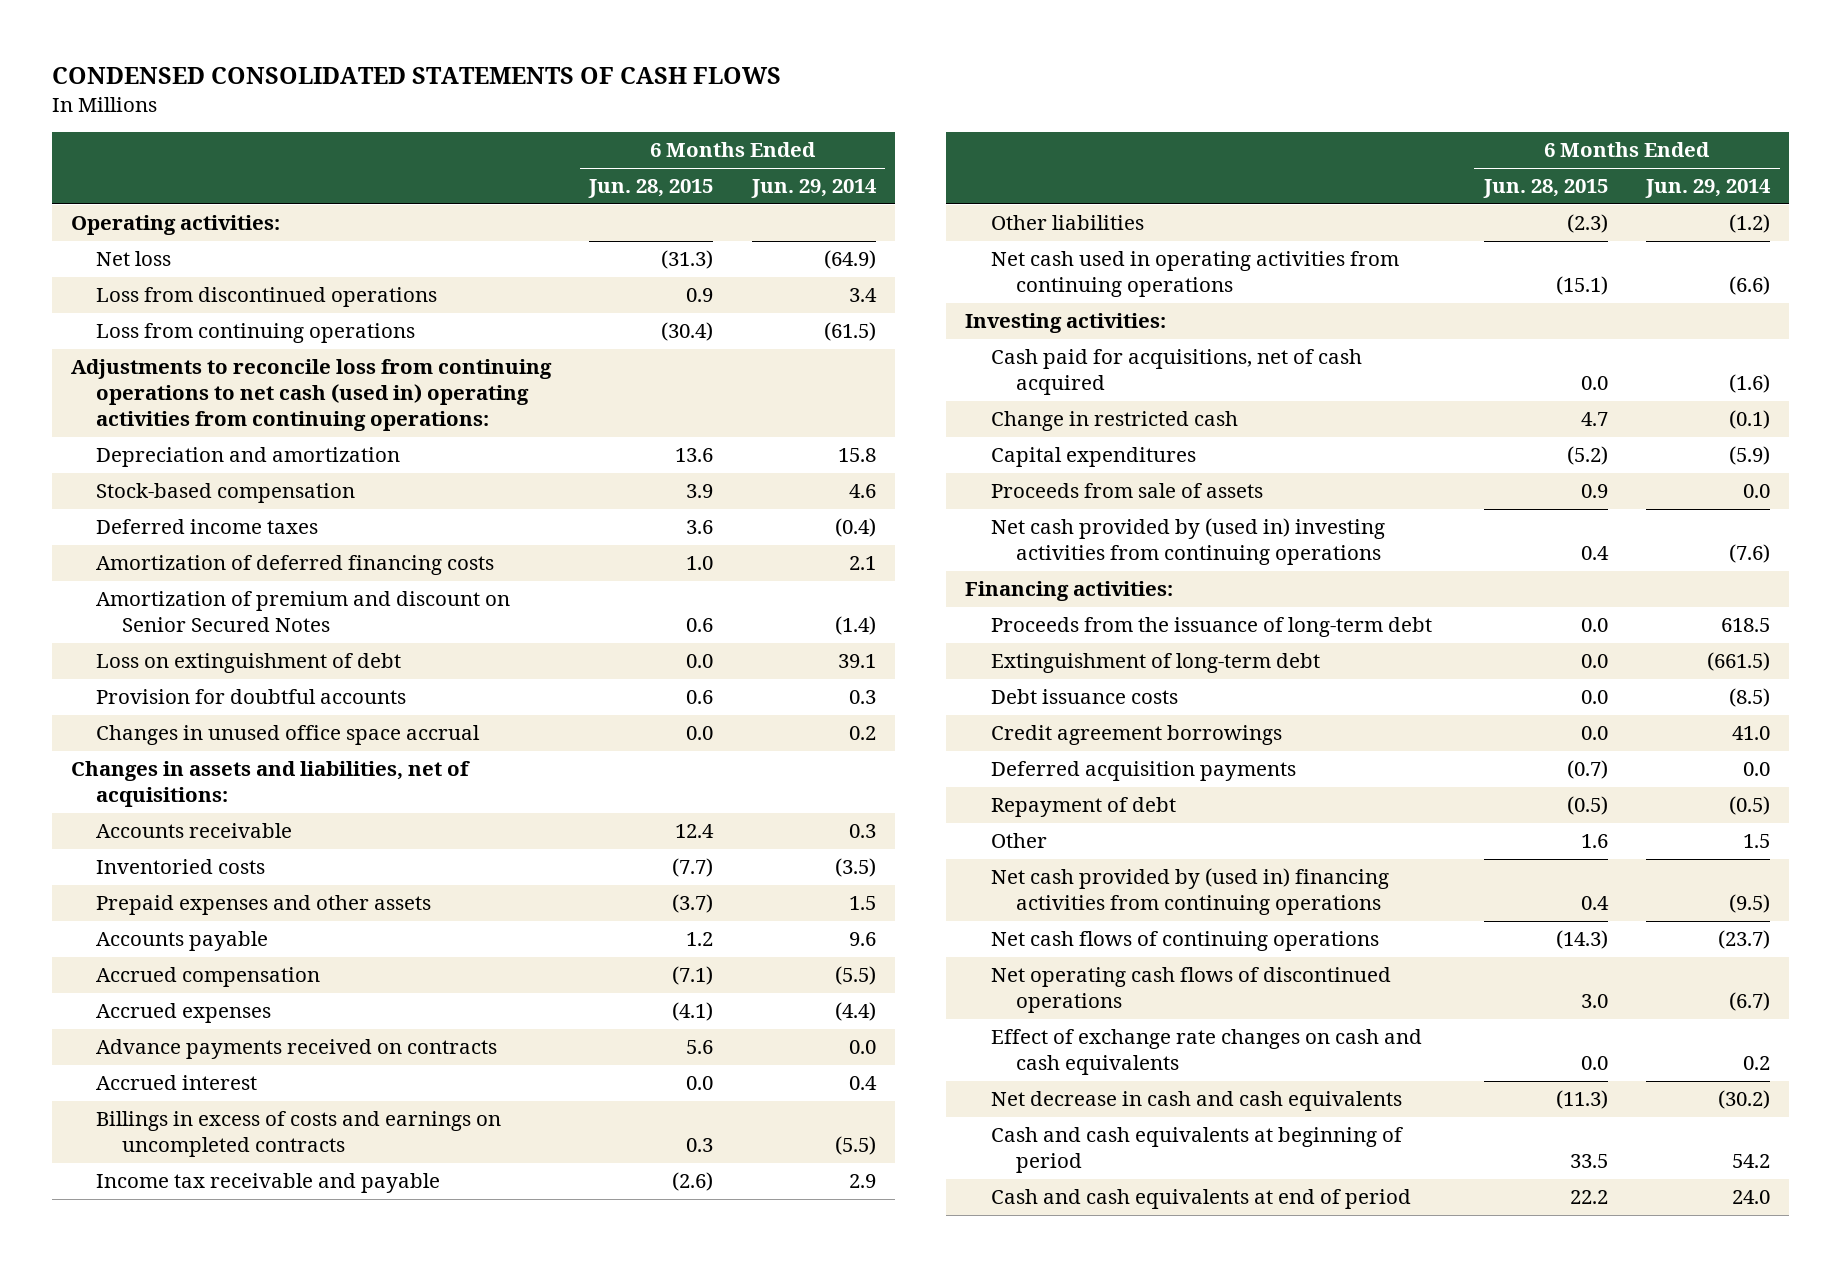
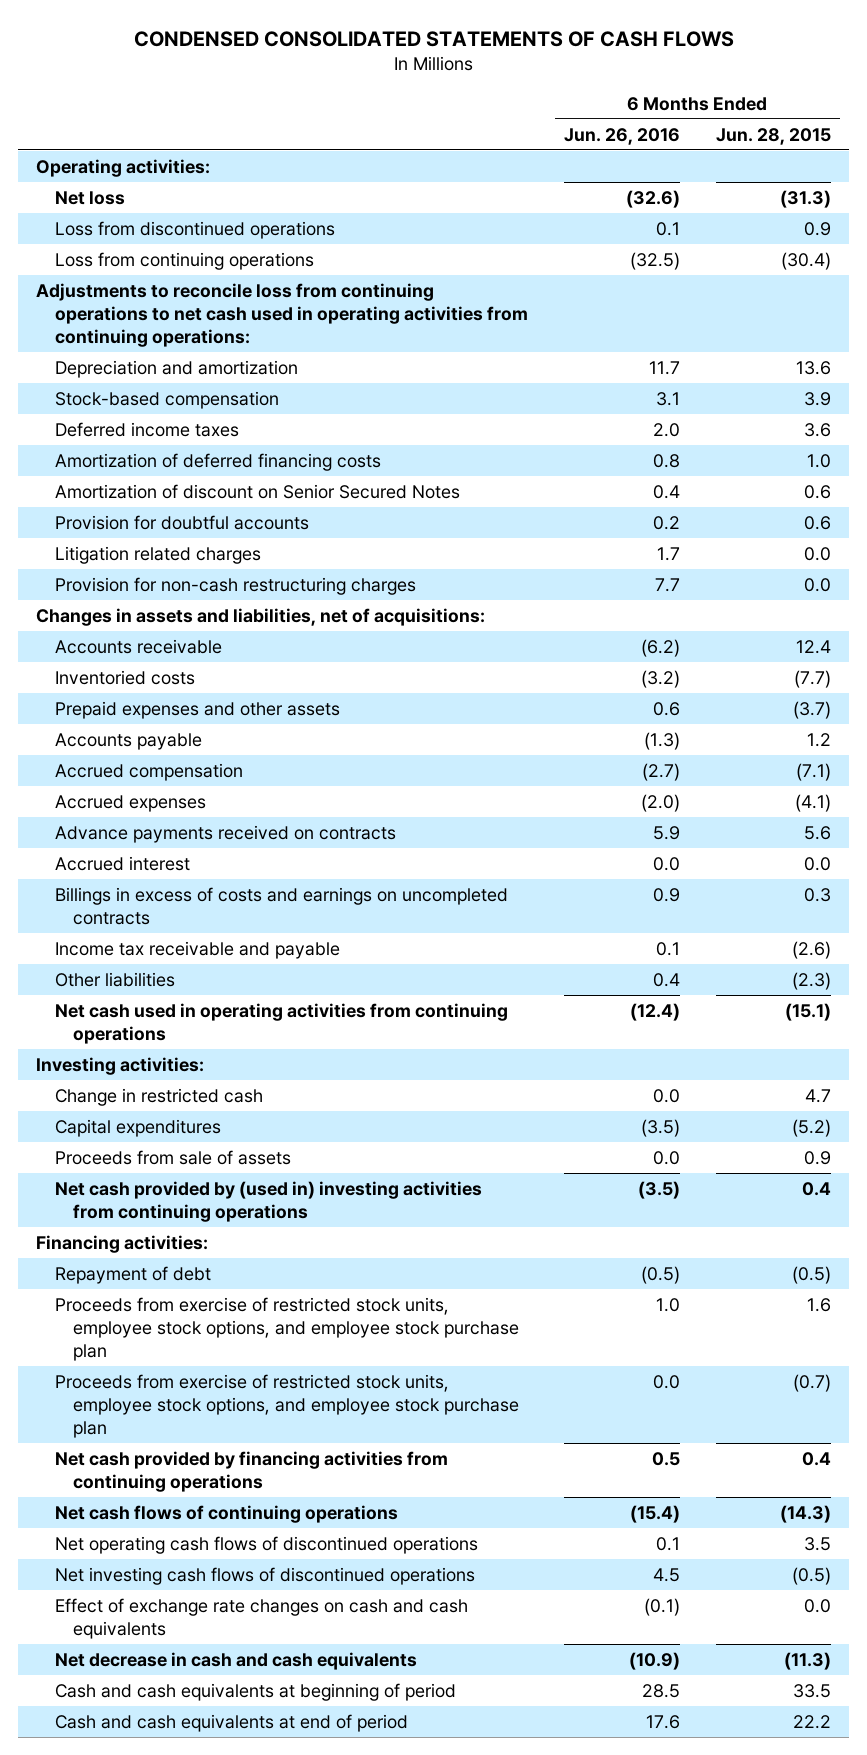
- | 6 Months Ended Jun. 28, 2015 | 6 Months Ended Jun. 29, 2014
+ | 6 Months Ended Jun. 26, 2016 | 6 Months Ended Jun. 28, 2015
- Adjustments to reconcile loss from continuing operations to net cash (used in) operating activities from continuing operations:
+ Adjustments to reconcile loss from continuing operations to net cash used in operating activities from continuing operations:
- Amortization of premium and discount on Senior Secured Notes | 0.6 | (1.4)
- Loss on extinguishment of debt | 0.0 | 39.1
+ Amortization of discount on Senior Secured Notes | 0.4 | 0.6
- Changes in unused office space accrual | 0.0 | 0.2
+ Litigation related charges | 1.7 | 0.0
+ Provision for non-cash restructuring charges | 7.7 | 0.0
- Cash paid for acquisitions, net of cash acquired | 0.0 | (1.6)
- Proceeds from the issuance of long-term debt | 0.0 | 618.5
- Extinguishment of long-term debt | 0.0 | (661.5)
- Debt issuance costs | 0.0 | (8.5)
- Credit agreement borrowings | 0.0 | 41.0
- Deferred acquisition payments | (0.7) | 0.0
- Other | 1.6 | 1.5
- Net cash provided by (used in) financing activities from continuing operations | 0.4 | (9.5)
+ Proceeds from exercise of restricted stock units, employee stock options, and employee stock purchase plan | 1.0 | 1.6
+ Proceeds from exercise of restricted stock units, employee stock options, and employee stock purchase plan | 0.0 | (0.7)
+ Net cash provided by financing activities from continuing operations | 0.5 | 0.4
- Net operating cash flows of discontinued operations | 3.0 | (6.7)
+ Net operating cash flows of discontinued operations | 0.1 | 3.5
+ Net investing cash flows of discontinued operations | 4.5 | (0.5)

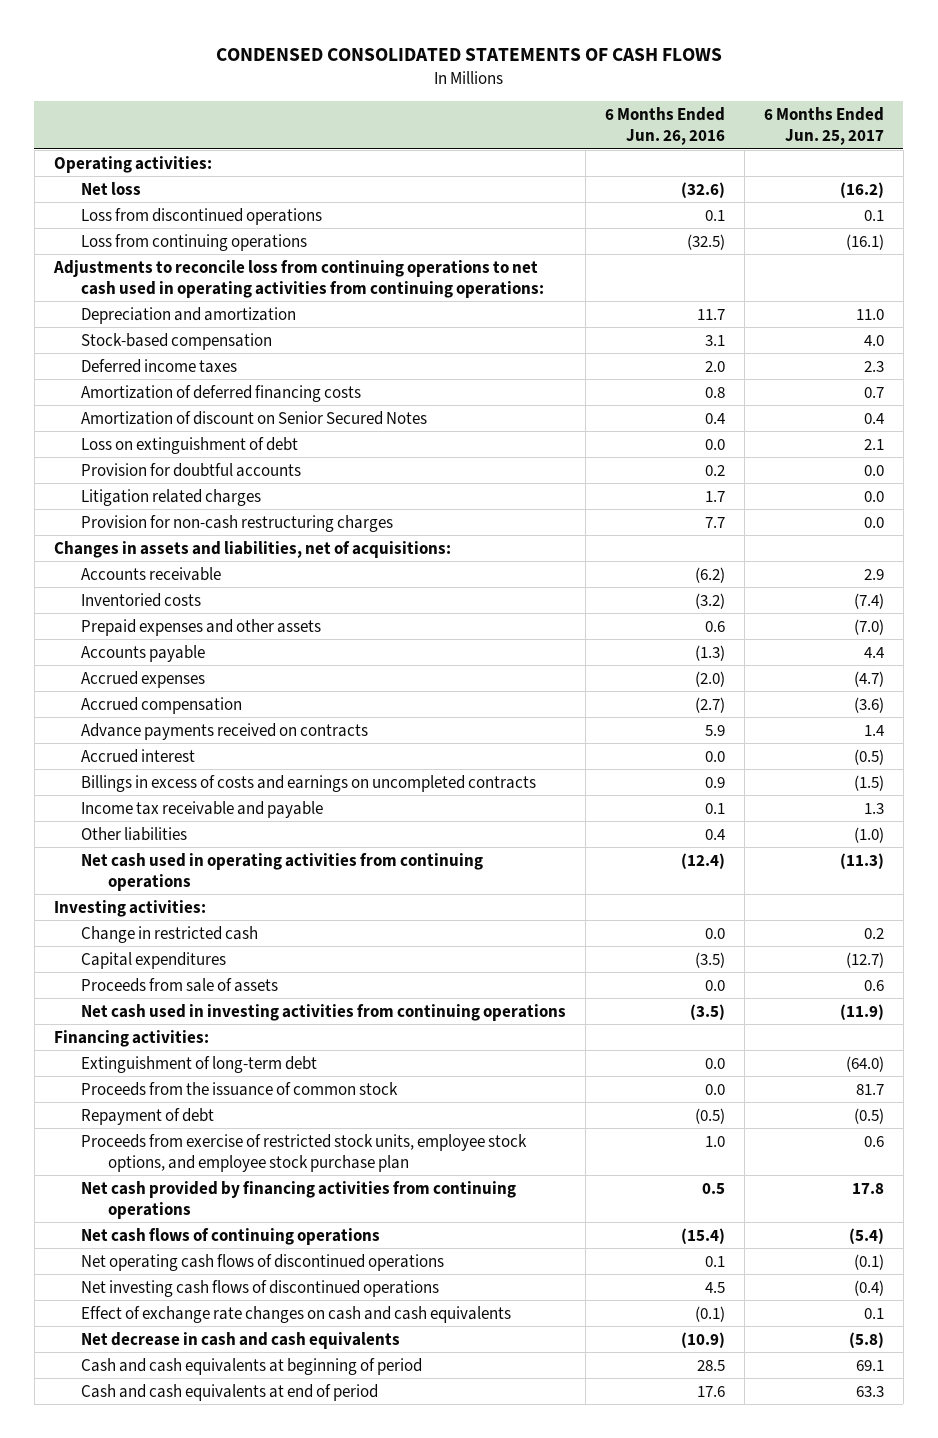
- | 6 Months Ended Jun. 26, 2016 | 6 Months Ended Jun. 28, 2015
+ | 6 Months Ended Jun. 26, 2016 | 6 Months Ended Jun. 25, 2017
+ Loss on extinguishment of debt | 0.0 | 2.1
moved down: Accrued compensation | (2.7) | (3.6)
- Net cash provided by (used in) investing activities from continuing operations | (3.5) | 0.4
+ Net cash used in investing activities from continuing operations | (3.5) | (11.9)
+ Extinguishment of long-term debt | 0.0 | (64.0)
+ Proceeds from the issuance of common stock | 0.0 | 81.7
- Proceeds from exercise of restricted stock units, employee stock options, and employee stock purchase plan | 0.0 | (0.7)

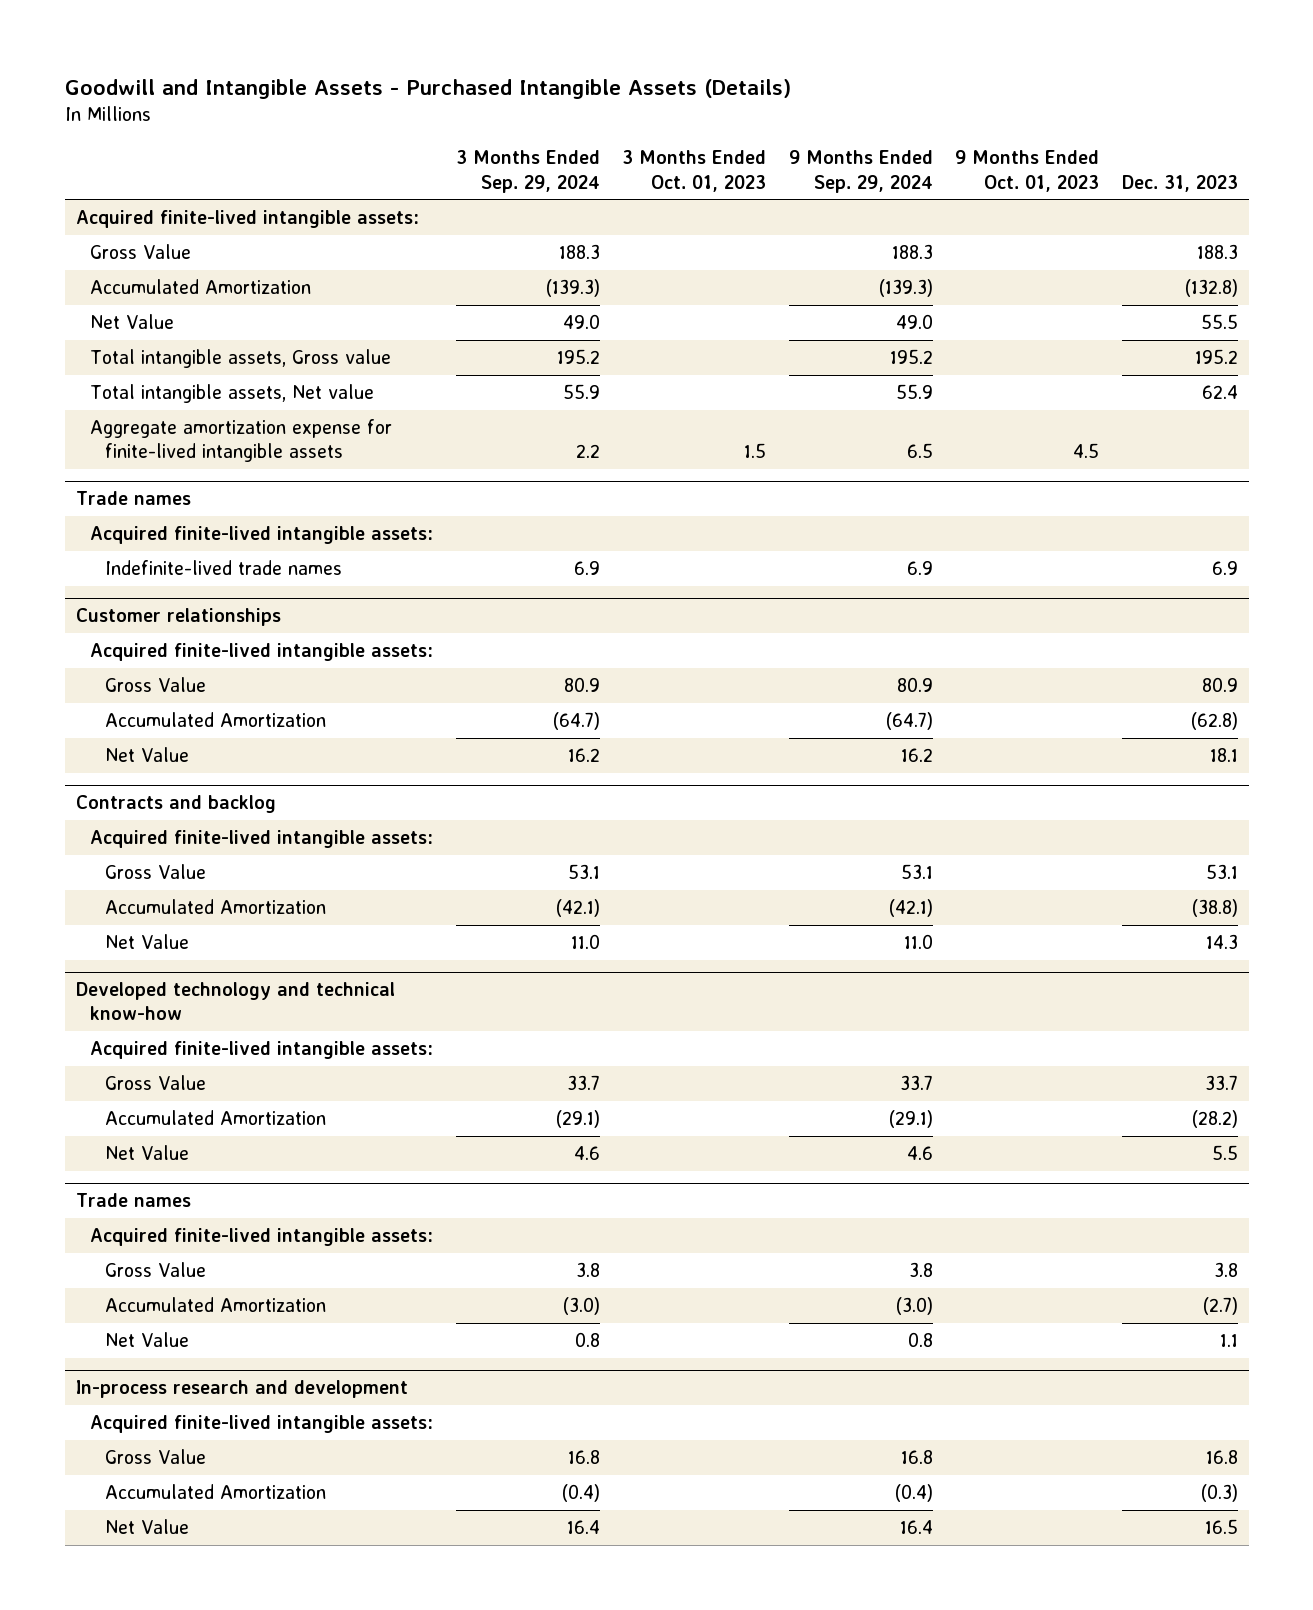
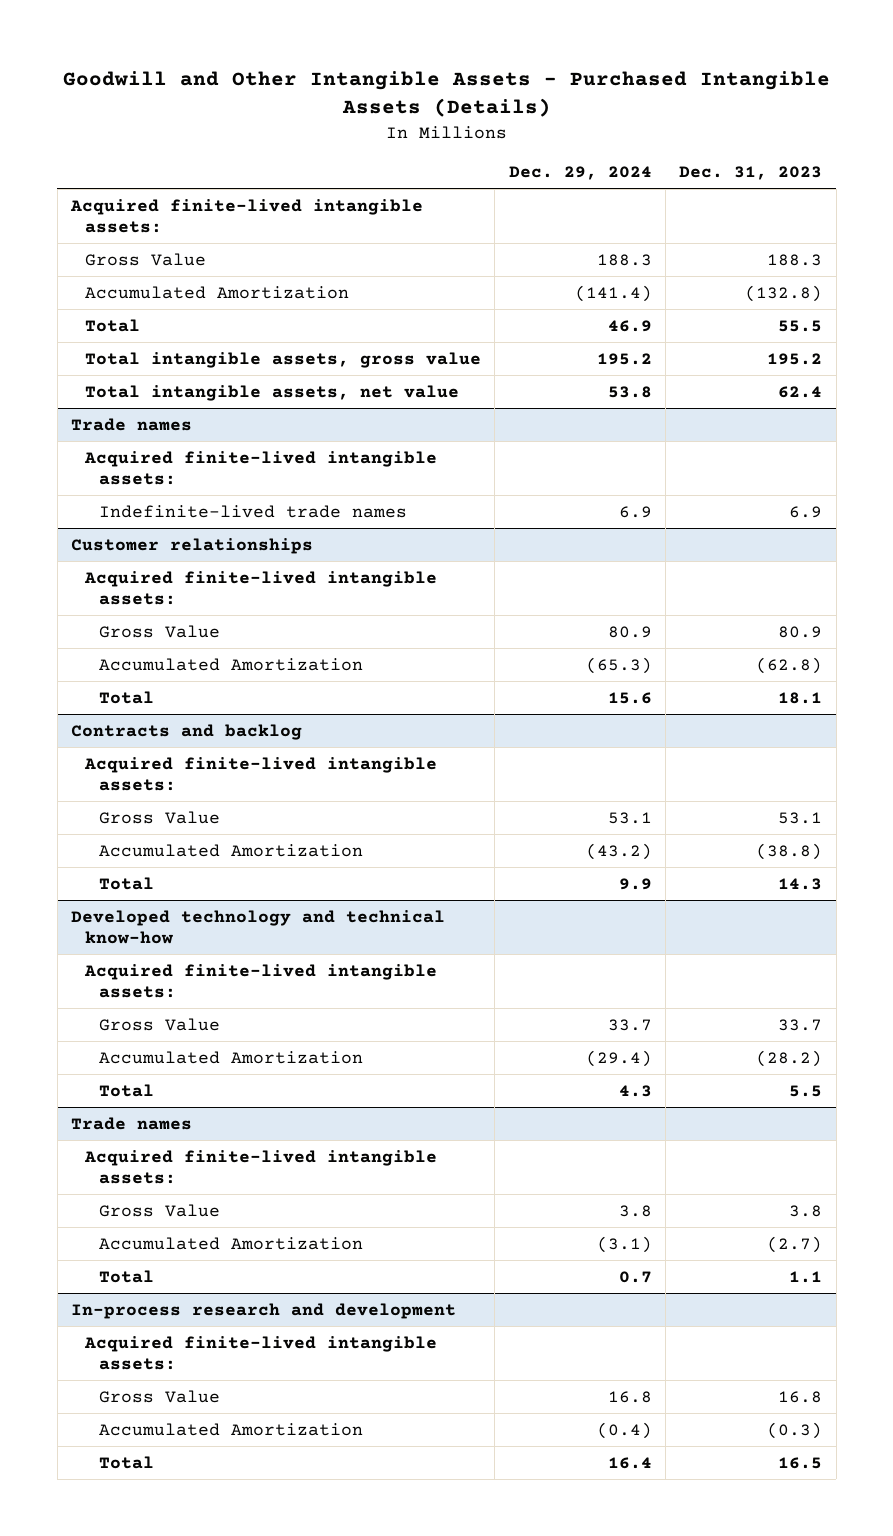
- Goodwill and Intangible Assets - Purchased Intangible Assets (Details)
+ Goodwill and Other Intangible Assets - Purchased Intangible Assets (Details)
- | 3 Months Ended Sep. 29, 2024 | 3 Months Ended Oct. 01, 2023 | 9 Months Ended Sep. 29, 2024 | 9 Months Ended Oct. 01, 2023 | Dec. 31, 2023
+ | Dec. 29, 2024 | Dec. 31, 2023
- Net Value | 49.0 | | 49.0 | | 55.5
- Total intangible assets, Gross value | 195.2 | | 195.2 | | 195.2
- Total intangible assets, Net value | 55.9 | | 55.9 | | 62.4
- Aggregate amortization expense for finite-lived intangible assets | 2.2 | 1.5 | 6.5 | 4.5 |
+ Total | 46.9 | 55.5
+ Total intangible assets, gross value | 195.2 | 195.2
+ Total intangible assets, net value | 53.8 | 62.4
@ Customer relationships
- Net Value | 16.2 | | 16.2 | | 18.1
+ Total | 15.6 | 18.1
@ Contracts and backlog
- Net Value | 11.0 | | 11.0 | | 14.3
+ Total | 9.9 | 14.3
@ Developed technology and technical know-how
- Net Value | 4.6 | | 4.6 | | 5.5
+ Total | 4.3 | 5.5
@ Trade names
- Net Value | 0.8 | | 0.8 | | 1.1
+ Total | 0.7 | 1.1
@ In-process research and development
- Net Value | 16.4 | | 16.4 | | 16.5
+ Total | 16.4 | 16.5

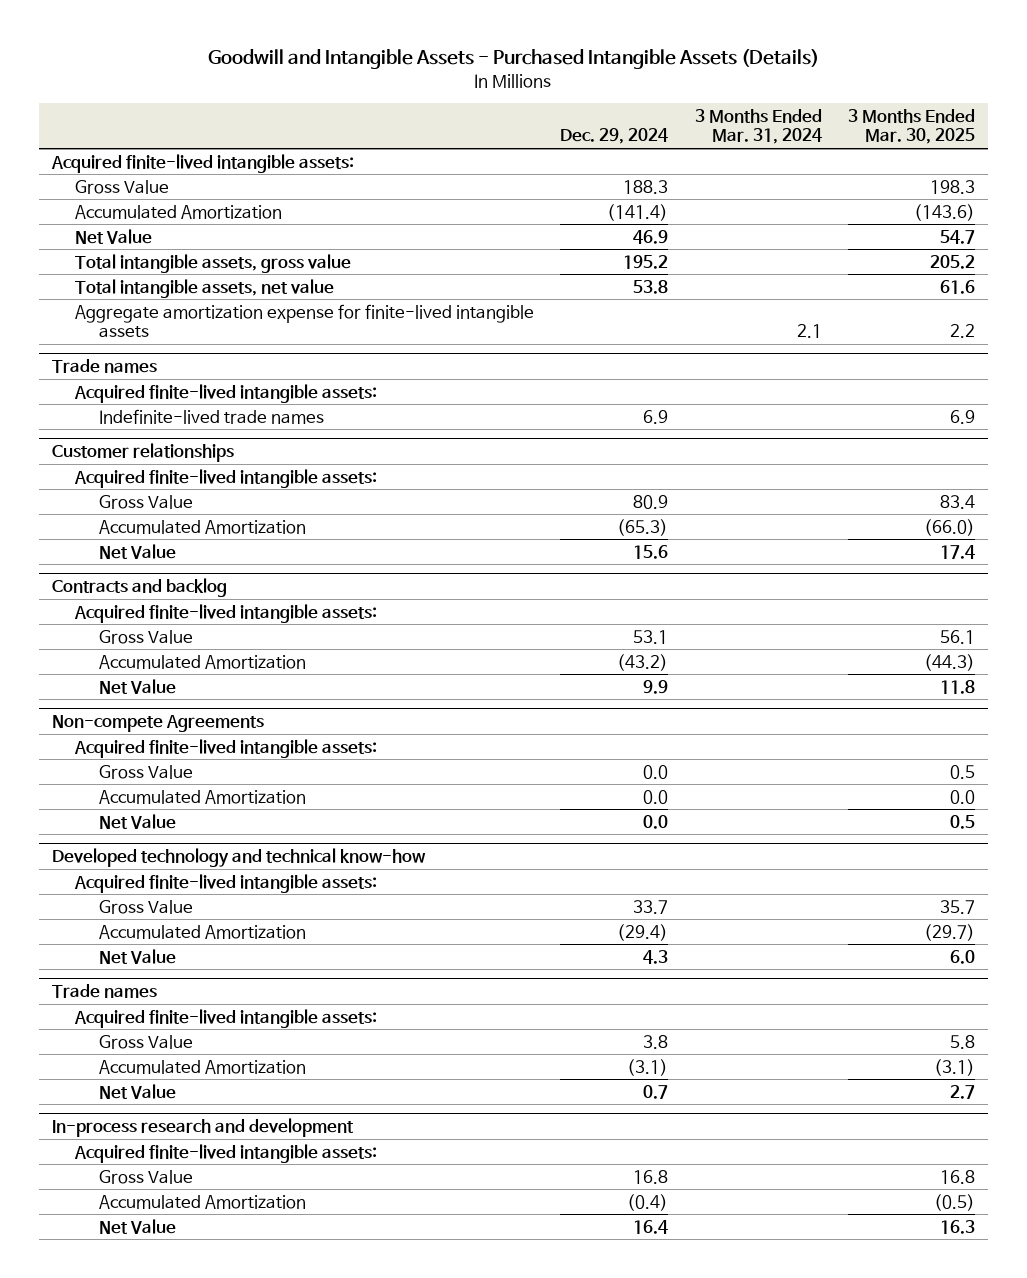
- Goodwill and Other Intangible Assets - Purchased Intangible Assets (Details)
+ Goodwill and Intangible Assets - Purchased Intangible Assets (Details)
- | Dec. 29, 2024 | Dec. 31, 2023
+ | Dec. 29, 2024 | 3 Months Ended Mar. 31, 2024 | 3 Months Ended Mar. 30, 2025
- Total | 46.9 | 55.5
+ Net Value | 46.9 | | 54.7
+ Aggregate amortization expense for finite-lived intangible assets | | 2.1 | 2.2
@ Customer relationships
- Total | 15.6 | 18.1
+ Net Value | 15.6 | | 17.4
@ Contracts and backlog
- Total | 9.9 | 14.3
+ Net Value | 9.9 | | 11.8
+ Non-compete Agreements
+ Acquired finite-lived intangible assets:
+ Gross Value | 0.0 | | 0.5
+ Accumulated Amortization | 0.0 | | 0.0
+ Net Value | 0.0 | | 0.5
@ Developed technology and technical know-how
- Total | 4.3 | 5.5
+ Net Value | 4.3 | | 6.0
@ Trade names
- Total | 0.7 | 1.1
+ Net Value | 0.7 | | 2.7
@ In-process research and development
- Total | 16.4 | 16.5
+ Net Value | 16.4 | | 16.3

